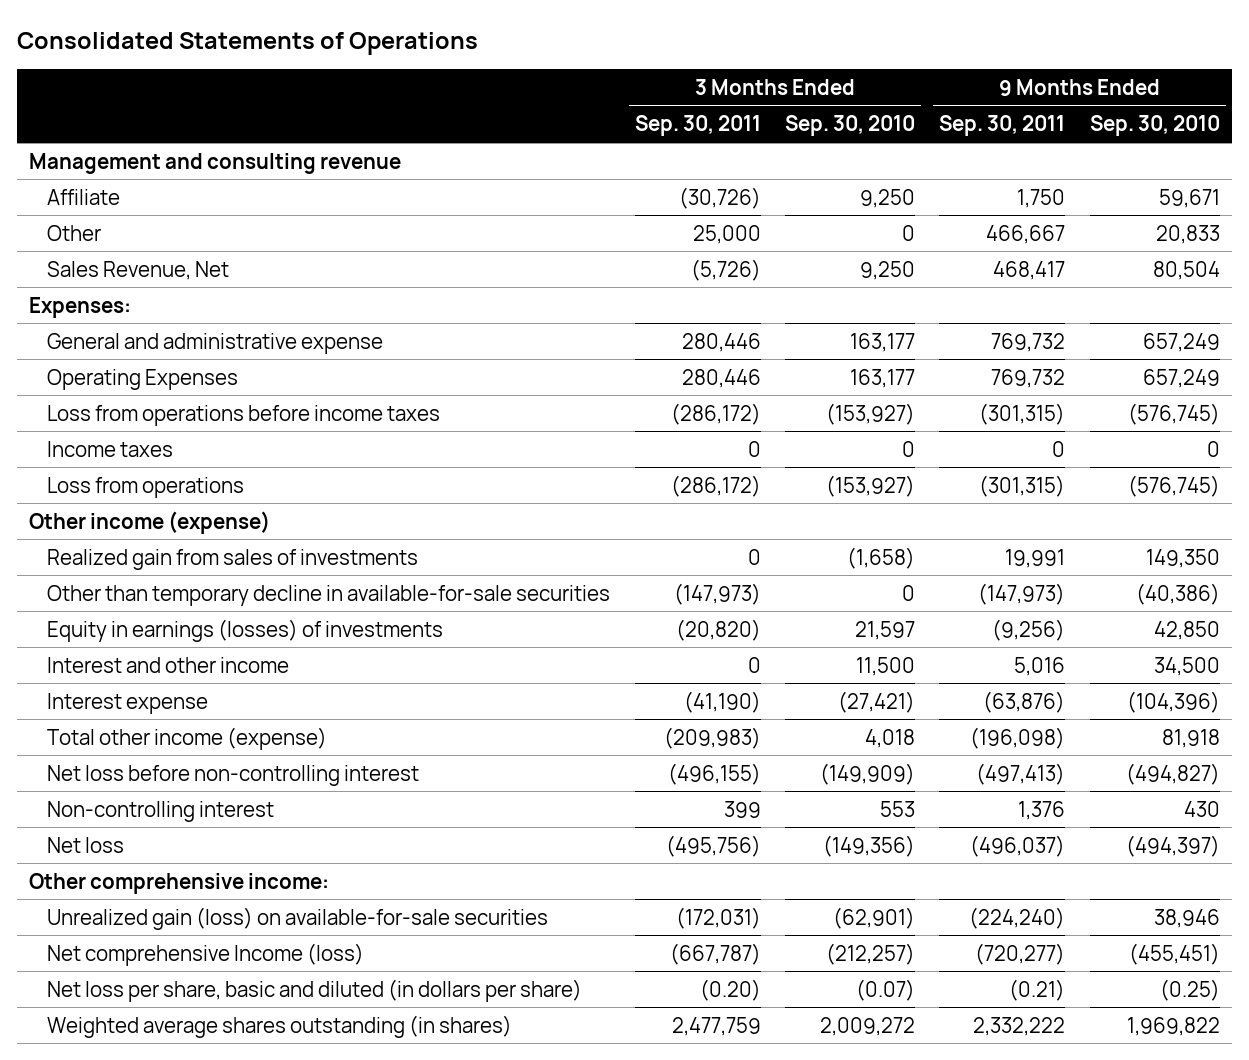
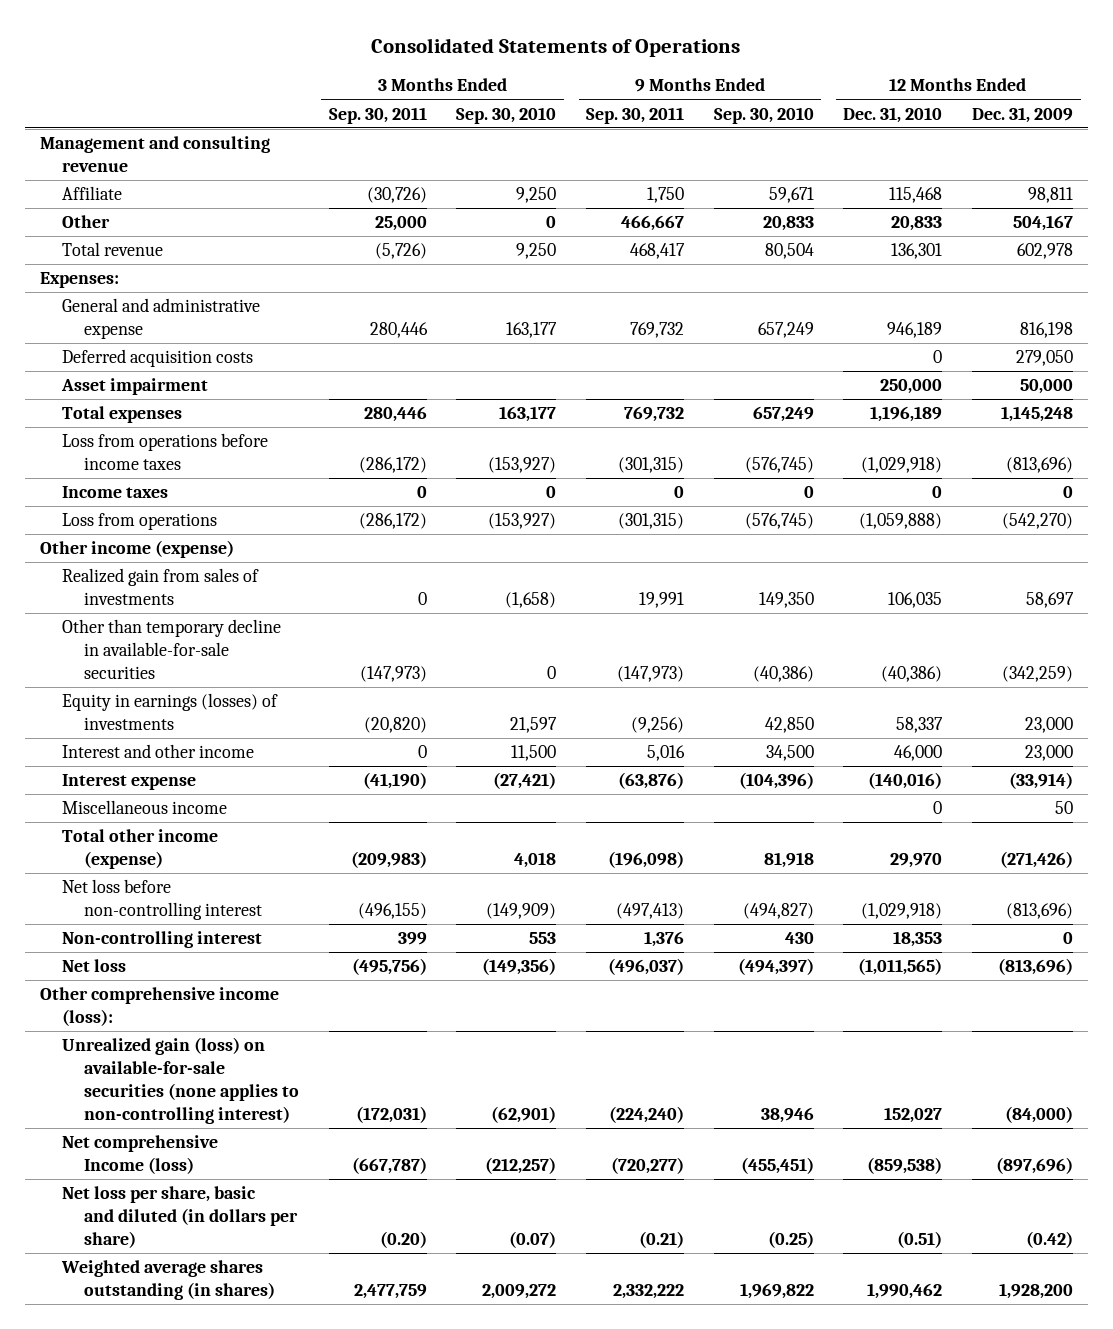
- | 3 Months Ended Sep. 30, 2011 | 3 Months Ended Sep. 30, 2010 | 9 Months Ended Sep. 30, 2011 | 9 Months Ended Sep. 30, 2010
+ | 3 Months Ended Sep. 30, 2011 | 3 Months Ended Sep. 30, 2010 | 9 Months Ended Sep. 30, 2011 | 9 Months Ended Sep. 30, 2010 | 12 Months Ended Dec. 31, 2010 | 12 Months Ended Dec. 31, 2009
- Sales Revenue, Net | (5,726) | 9,250 | 468,417 | 80,504
+ Total revenue | (5,726) | 9,250 | 468,417 | 80,504 | 136,301 | 602,978
- Operating Expenses | 280,446 | 163,177 | 769,732 | 657,249
+ Deferred acquisition costs | | | | | 0 | 279,050
+ Asset impairment | | | | | 250,000 | 50,000
+ Total expenses | 280,446 | 163,177 | 769,732 | 657,249 | 1,196,189 | 1,145,248
+ Miscellaneous income | | | | | 0 | 50
- Other comprehensive income:
- Unrealized gain (loss) on available-for-sale securities | (172,031) | (62,901) | (224,240) | 38,946
+ Other comprehensive income (loss):
+ Unrealized gain (loss) on available-for-sale securities (none applies to non-controlling interest) | (172,031) | (62,901) | (224,240) | 38,946 | 152,027 | (84,000)

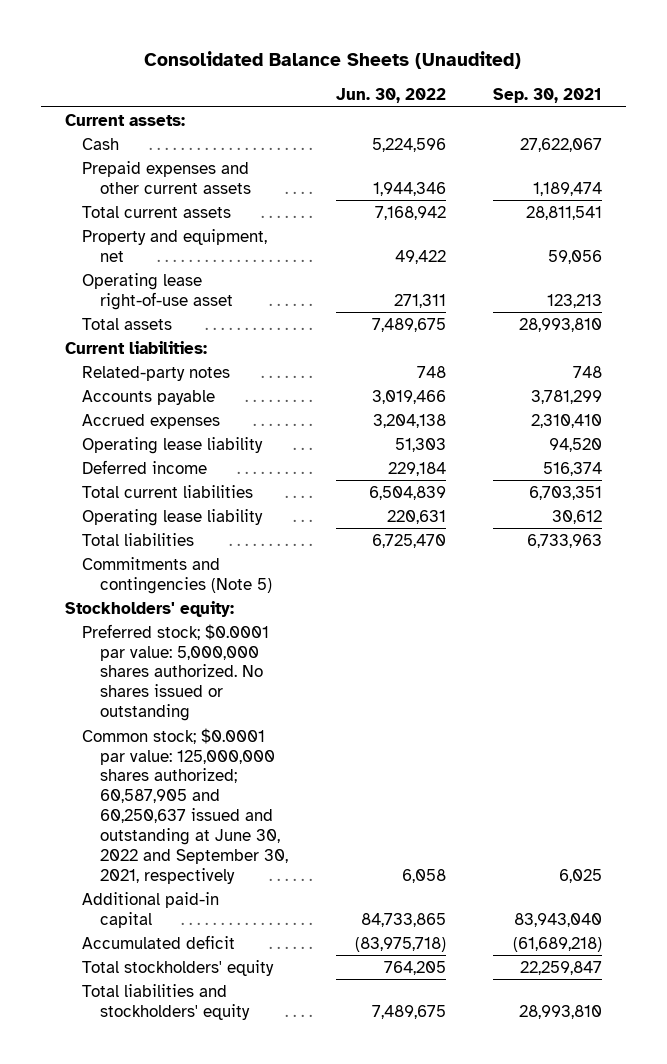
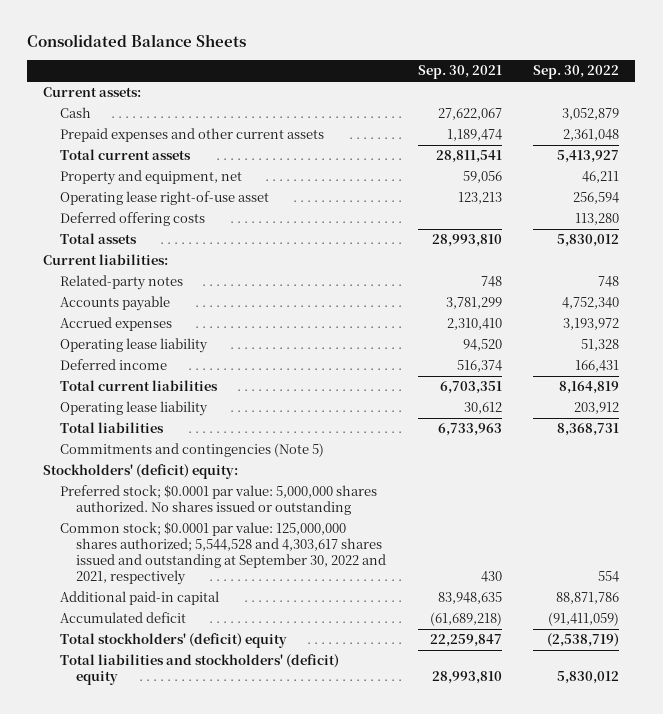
- Consolidated Balance Sheets (Unaudited)
+ Consolidated Balance Sheets
- | Jun. 30, 2022 | Sep. 30, 2021
+ | Sep. 30, 2021 | Sep. 30, 2022
+ Deferred offering costs | | 113,280
- Stockholders' equity:
+ Stockholders' (deficit) equity:
- Common stock; $0.0001 par value: 125,000,000 shares authorized; 60,587,905 and 60,250,637 issued and outstanding at June 30, 2022 and September 30, 2021, respectively | 6,058 | 6,025
- Additional paid-in capital | 84,733,865 | 83,943,040
+ Common stock; $0.0001 par value: 125,000,000 shares authorized; 5,544,528 and 4,303,617 shares issued and outstanding at September 30, 2022 and 2021, respectively | 430 | 554
+ Additional paid-in capital | 83,948,635 | 88,871,786
- Total stockholders' equity | 764,205 | 22,259,847
- Total liabilities and stockholders' equity | 7,489,675 | 28,993,810
+ Total stockholders' (deficit) equity | 22,259,847 | (2,538,719)
+ Total liabilities and stockholders' (deficit) equity | 28,993,810 | 5,830,012

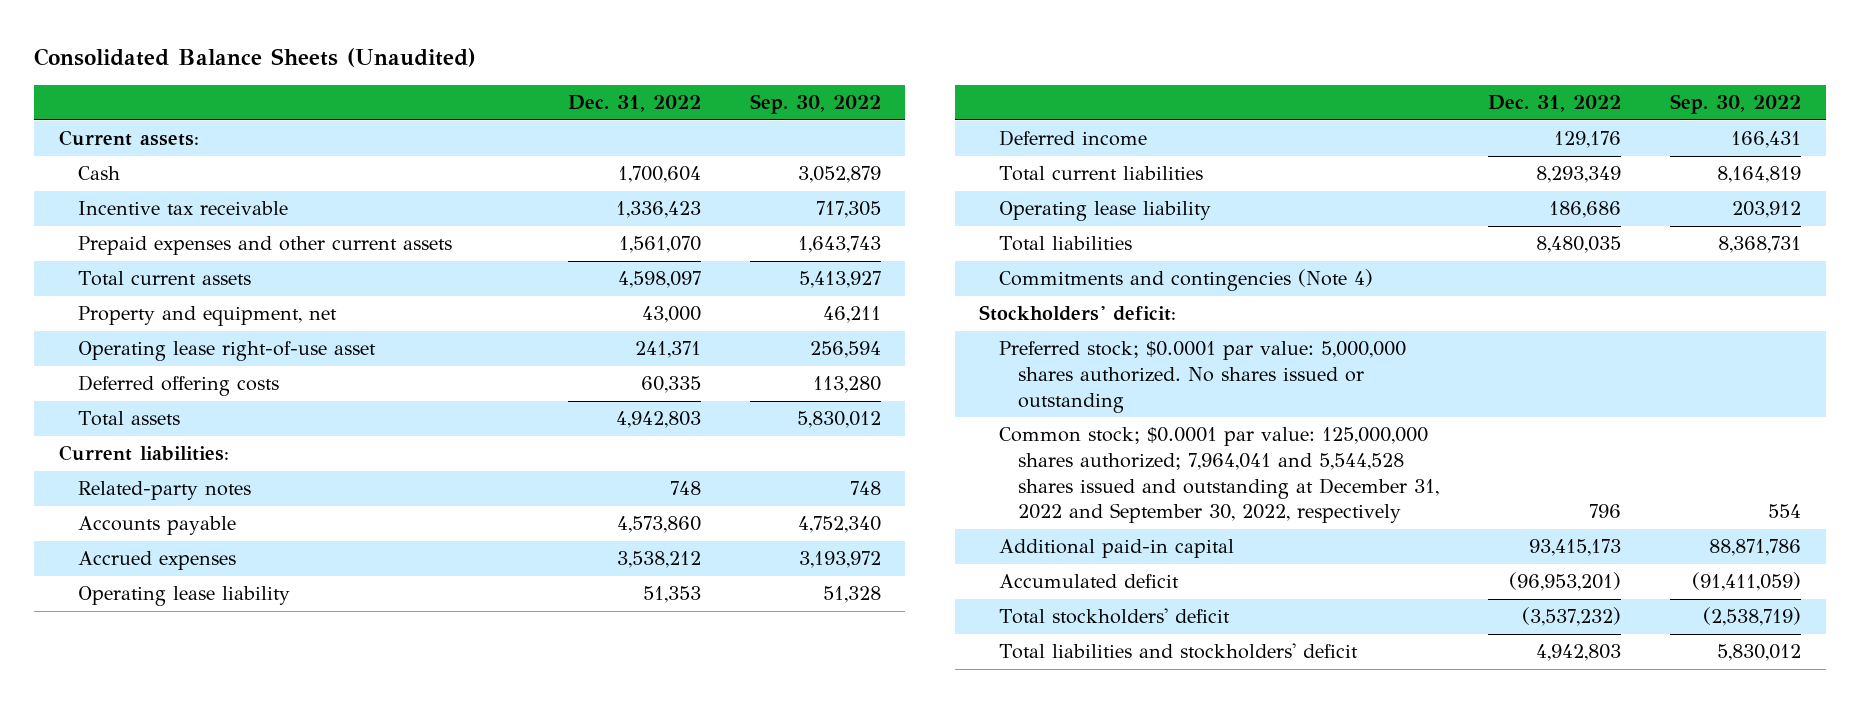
- Consolidated Balance Sheets
+ Consolidated Balance Sheets (Unaudited)
- | Sep. 30, 2021 | Sep. 30, 2022
+ | Dec. 31, 2022 | Sep. 30, 2022
- Prepaid expenses and other current assets | 1,189,474 | 2,361,048
+ Incentive tax receivable | 1,336,423 | 717,305
+ Prepaid expenses and other current assets | 1,561,070 | 1,643,743
- Commitments and contingencies (Note 5)
- Stockholders' (deficit) equity:
+ Commitments and contingencies (Note 4)
+ Stockholders' deficit:
- Common stock; $0.0001 par value: 125,000,000 shares authorized; 5,544,528 and 4,303,617 shares issued and outstanding at September 30, 2022 and 2021, respectively | 430 | 554
+ Common stock; $0.0001 par value: 125,000,000 shares authorized; 7,964,041 and 5,544,528 shares issued and outstanding at December 31, 2022 and September 30, 2022, respectively | 796 | 554
- Total stockholders' (deficit) equity | 22,259,847 | (2,538,719)
- Total liabilities and stockholders' (deficit) equity | 28,993,810 | 5,830,012
+ Total stockholders' deficit | (3,537,232) | (2,538,719)
+ Total liabilities and stockholders' deficit | 4,942,803 | 5,830,012

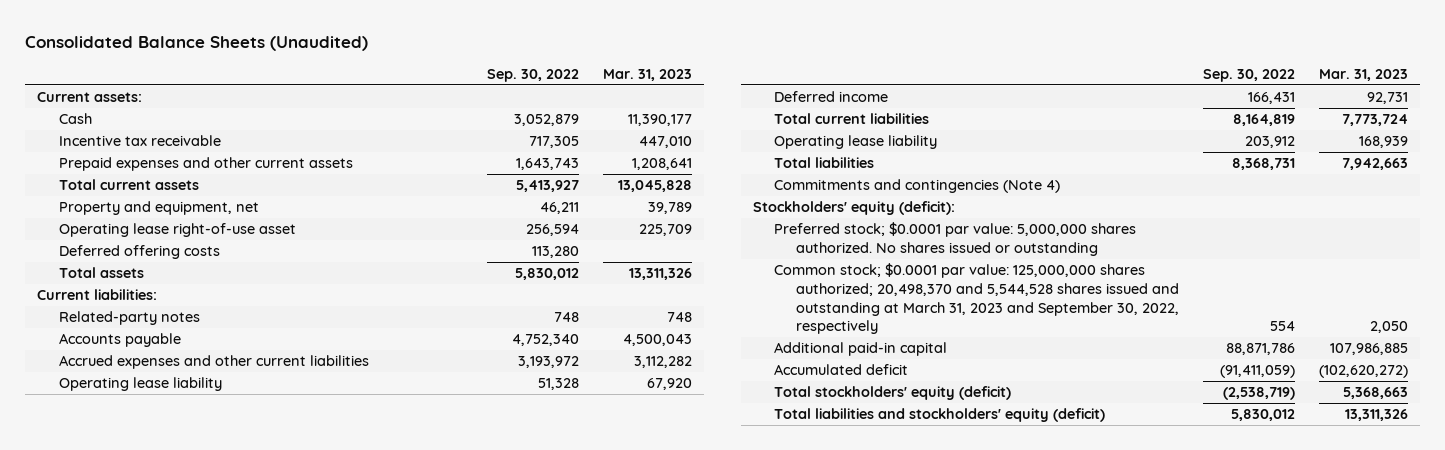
- | Dec. 31, 2022 | Sep. 30, 2022
+ | Sep. 30, 2022 | Mar. 31, 2023
- Accrued expenses | 3,538,212 | 3,193,972
+ Accrued expenses and other current liabilities | 3,193,972 | 3,112,282
- Stockholders' deficit:
+ Stockholders' equity (deficit):
- Common stock; $0.0001 par value: 125,000,000 shares authorized; 7,964,041 and 5,544,528 shares issued and outstanding at December 31, 2022 and September 30, 2022, respectively | 796 | 554
+ Common stock; $0.0001 par value: 125,000,000 shares authorized; 20,498,370 and 5,544,528 shares issued and outstanding at March 31, 2023 and September 30, 2022, respectively | 554 | 2,050
- Total stockholders' deficit | (3,537,232) | (2,538,719)
- Total liabilities and stockholders' deficit | 4,942,803 | 5,830,012
+ Total stockholders' equity (deficit) | (2,538,719) | 5,368,663
+ Total liabilities and stockholders' equity (deficit) | 5,830,012 | 13,311,326

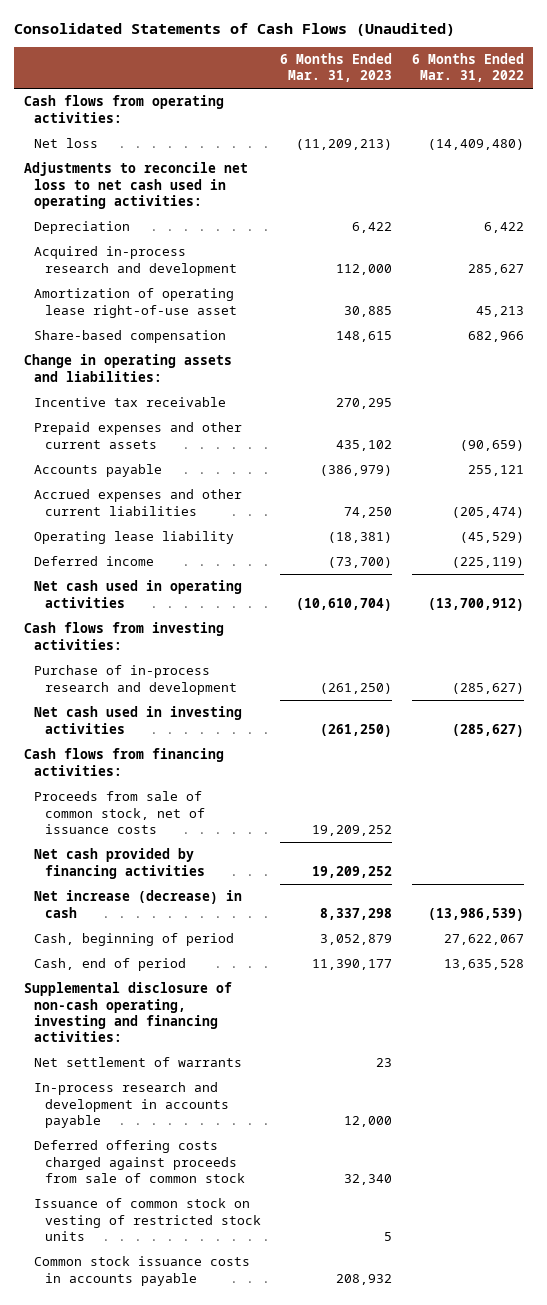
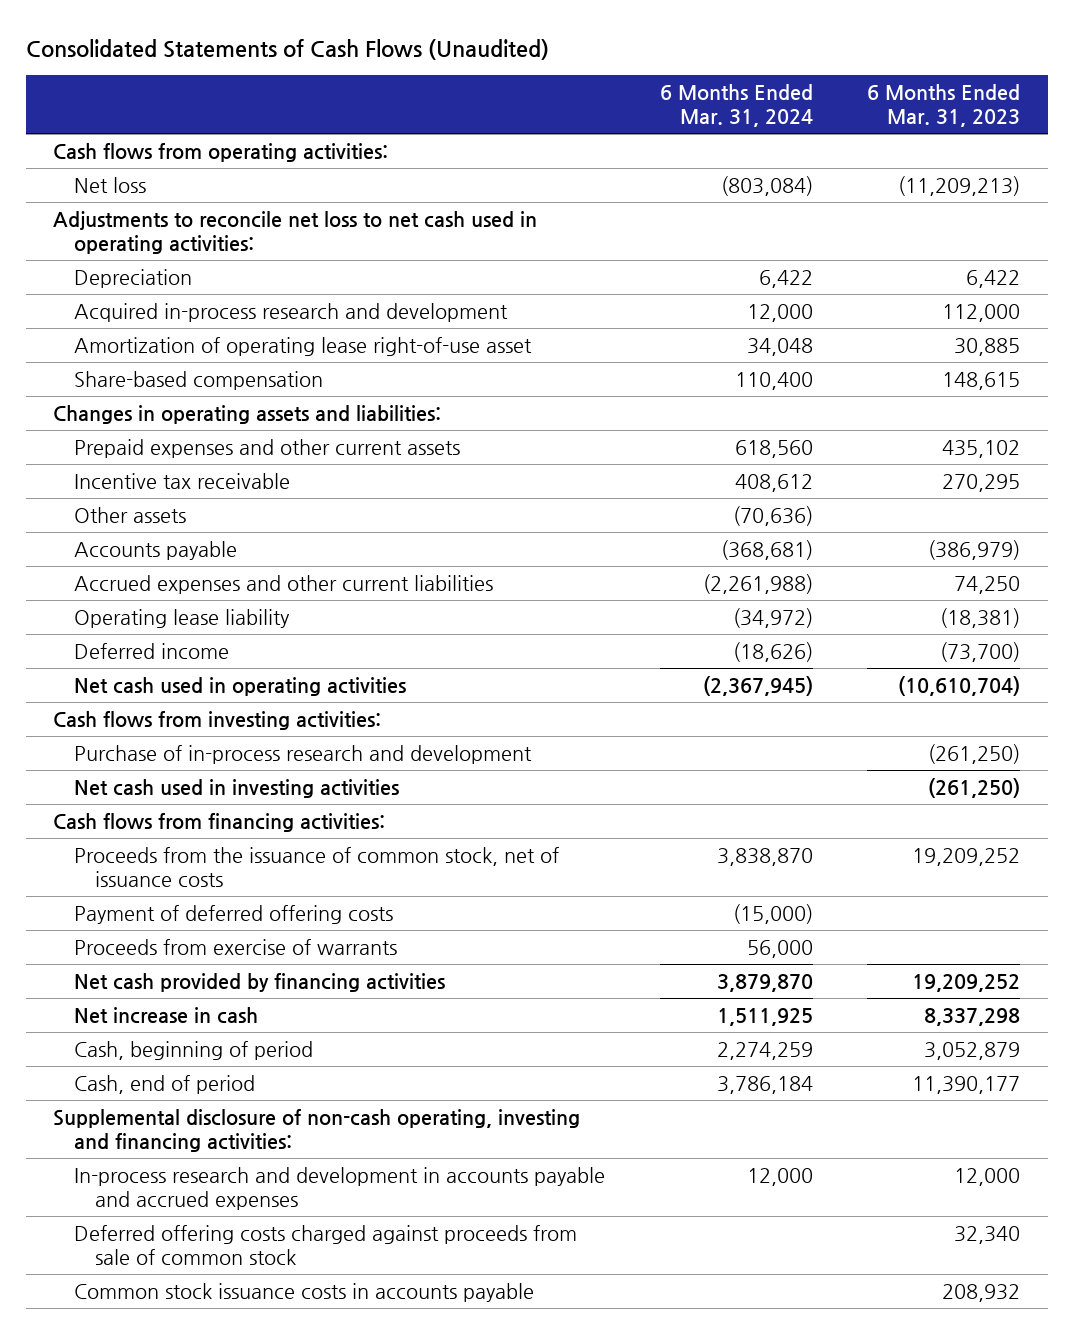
- | 6 Months Ended Mar. 31, 2023 | 6 Months Ended Mar. 31, 2022
+ | 6 Months Ended Mar. 31, 2024 | 6 Months Ended Mar. 31, 2023
- Change in operating assets and liabilities:
+ Changes in operating assets and liabilities:
moved down: Incentive tax receivable | 408,612 | 270,295
+ Other assets | (70,636) |
- Proceeds from sale of common stock, net of issuance costs | 19,209,252 |
+ Proceeds from the issuance of common stock, net of issuance costs | 3,838,870 | 19,209,252
+ Payment of deferred offering costs | (15,000) |
+ Proceeds from exercise of warrants | 56,000 |
- Net increase (decrease) in cash | 8,337,298 | (13,986,539)
+ Net increase in cash | 1,511,925 | 8,337,298
- Net settlement of warrants | 23 |
- In-process research and development in accounts payable | 12,000 |
+ In-process research and development in accounts payable and accrued expenses | 12,000 | 12,000
- Issuance of common stock on vesting of restricted stock units | 5 |

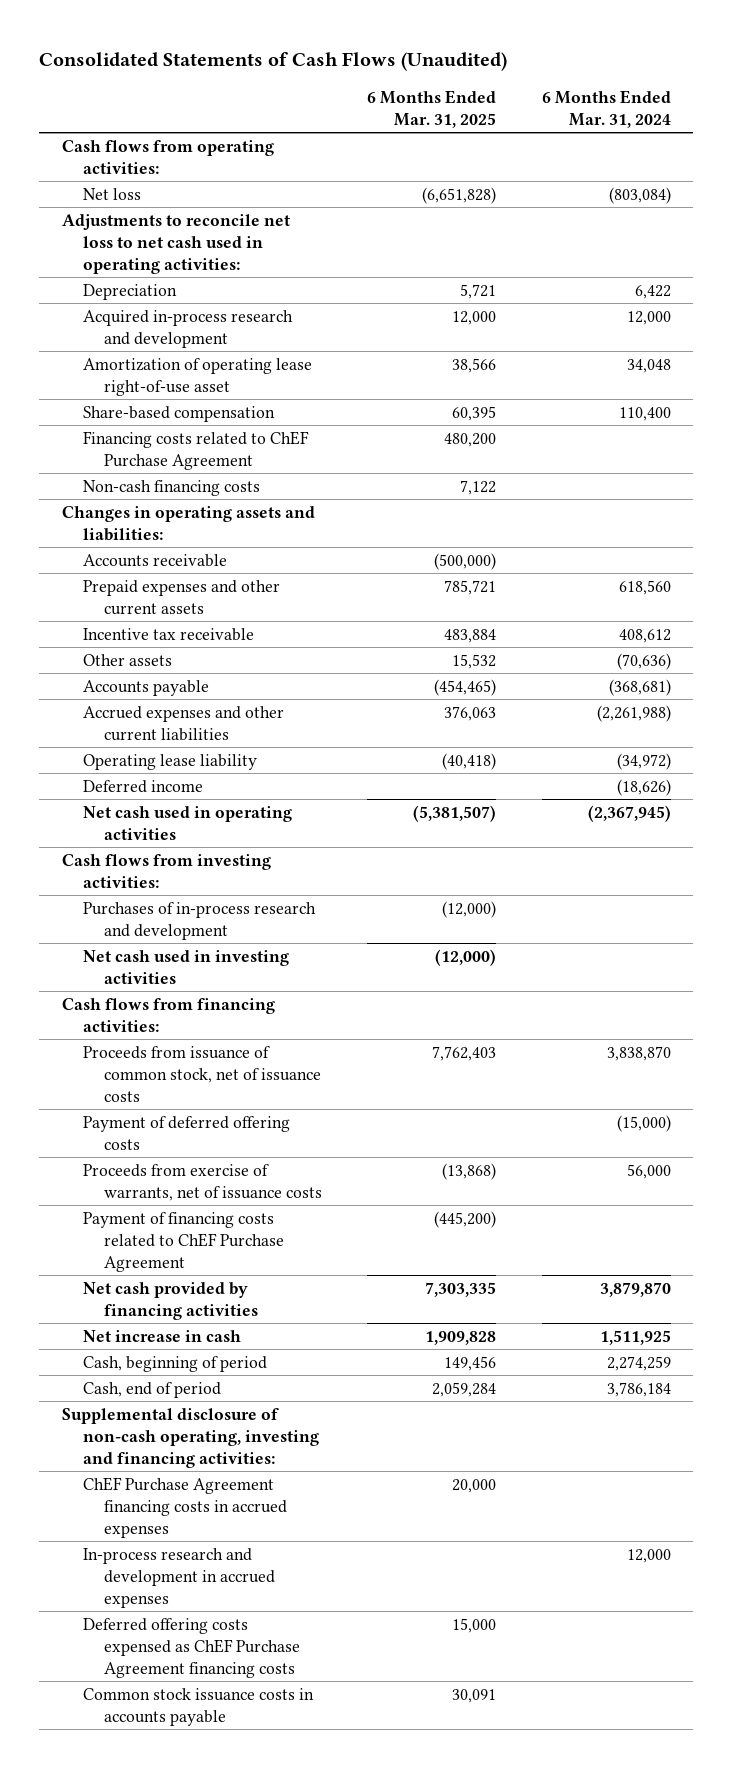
- | 6 Months Ended Mar. 31, 2024 | 6 Months Ended Mar. 31, 2023
+ | 6 Months Ended Mar. 31, 2025 | 6 Months Ended Mar. 31, 2024
+ Financing costs related to ChEF Purchase Agreement | 480,200 |
+ Non-cash financing costs | 7,122 |
+ Accounts receivable | (500,000) |
- Purchase of in-process research and development | | (261,250)
+ Purchases of in-process research and development | (12,000) |
- Proceeds from the issuance of common stock, net of issuance costs | 3,838,870 | 19,209,252
+ Proceeds from issuance of common stock, net of issuance costs | 7,762,403 | 3,838,870
- Proceeds from exercise of warrants | 56,000 |
+ Proceeds from exercise of warrants, net of issuance costs | (13,868) | 56,000
+ Payment of financing costs related to ChEF Purchase Agreement | (445,200) |
- In-process research and development in accounts payable and accrued expenses | 12,000 | 12,000
- Deferred offering costs charged against proceeds from sale of common stock | | 32,340
+ ChEF Purchase Agreement financing costs in accrued expenses | 20,000 |
+ In-process research and development in accrued expenses | | 12,000
+ Deferred offering costs expensed as ChEF Purchase Agreement financing costs | 15,000 |

